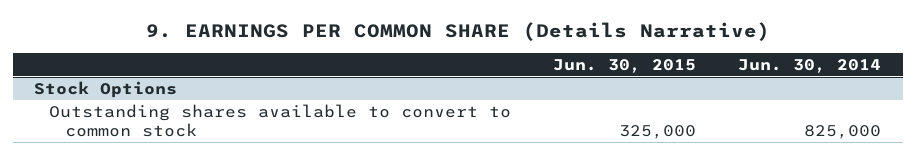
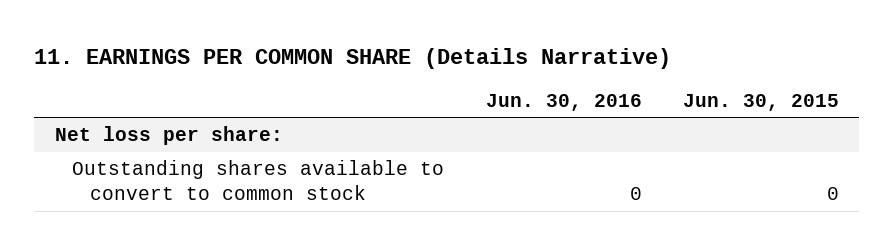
- 9. EARNINGS PER COMMON SHARE (Details Narrative)
+ 11. EARNINGS PER COMMON SHARE (Details Narrative)
- | Jun. 30, 2015 | Jun. 30, 2014
+ | Jun. 30, 2016 | Jun. 30, 2015
- Stock Options
- Outstanding shares available to convert to common stock | 325,000 | 825,000
+ Net loss per share:
+ Outstanding shares available to convert to common stock | 0 | 0

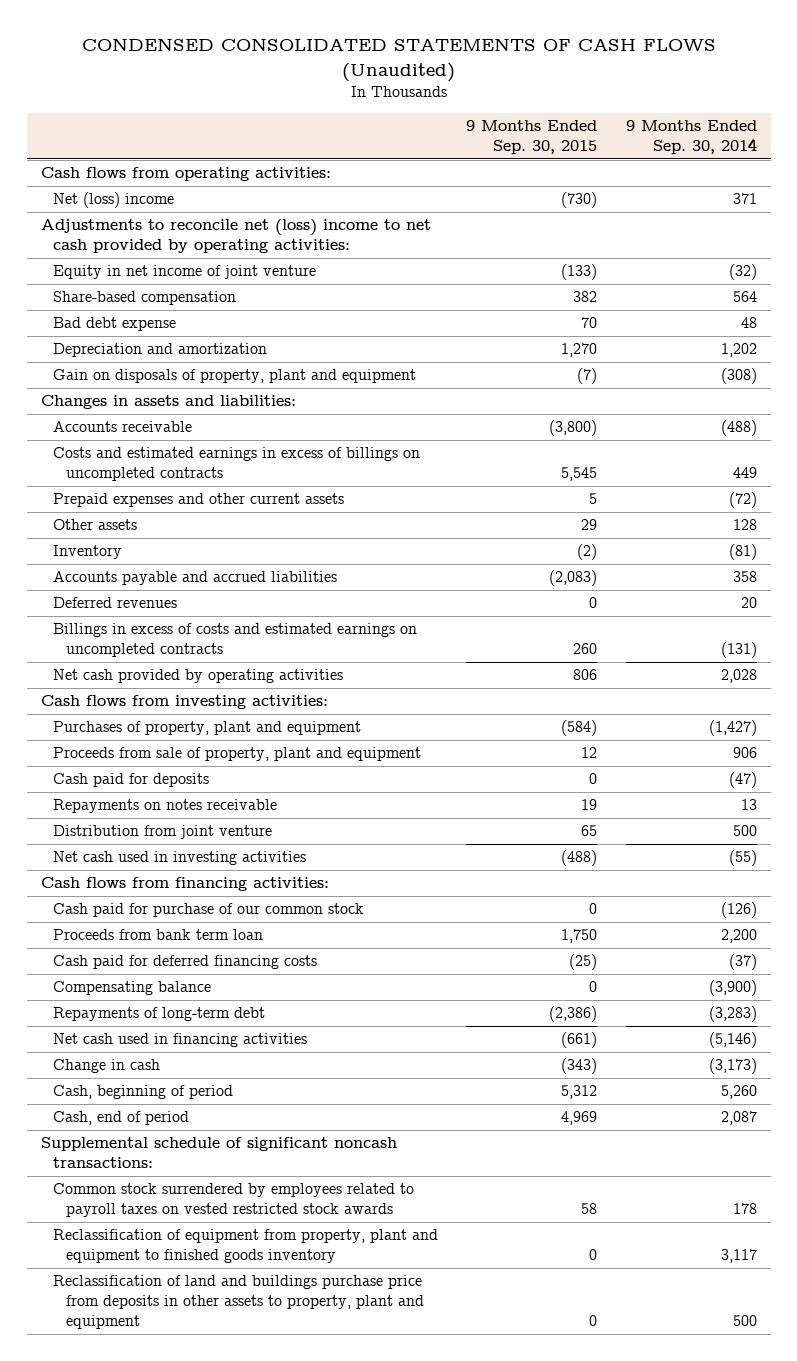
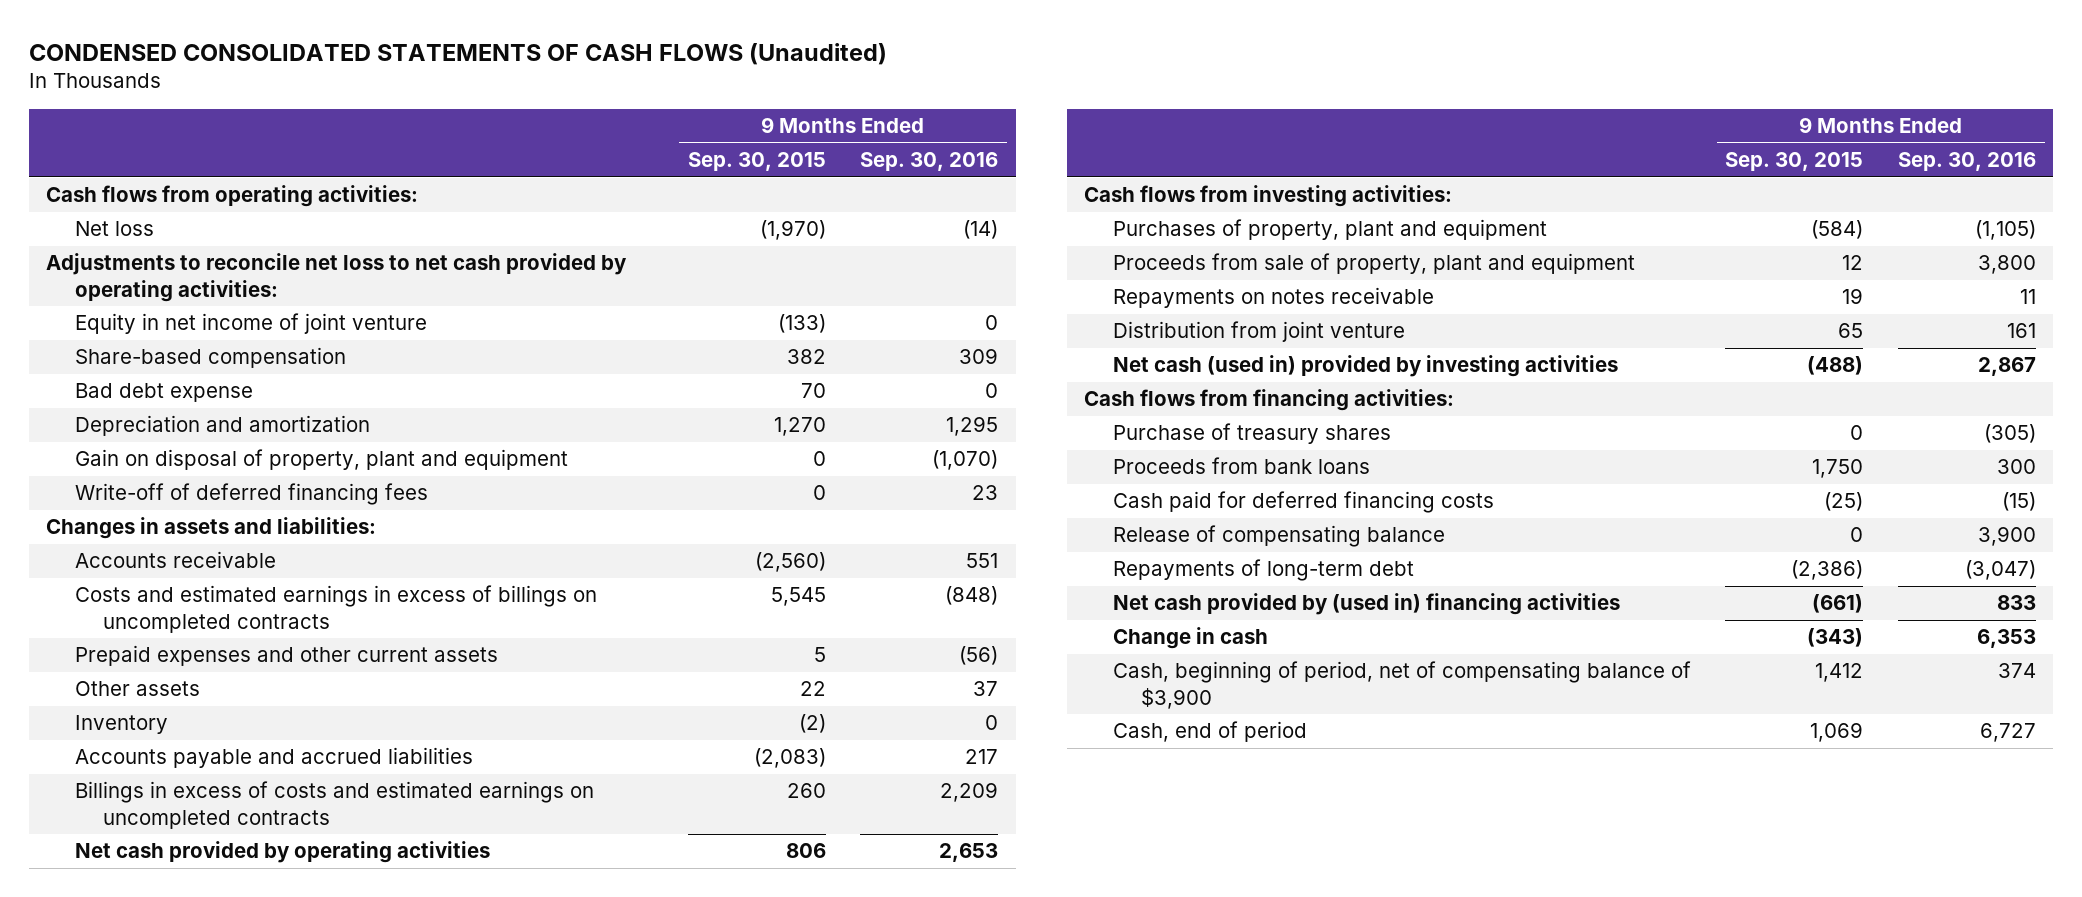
- | 9 Months Ended Sep. 30, 2015 | 9 Months Ended Sep. 30, 2014
+ | 9 Months Ended Sep. 30, 2015 | 9 Months Ended Sep. 30, 2016
- Net (loss) income | (730) | 371
- Adjustments to reconcile net (loss) income to net cash provided by operating activities:
+ Net loss | (1,970) | (14)
+ Adjustments to reconcile net loss to net cash provided by operating activities:
- Gain on disposals of property, plant and equipment | (7) | (308)
+ Gain on disposal of property, plant and equipment | 0 | (1,070)
+ Write-off of deferred financing fees | 0 | 23
- Accounts receivable | (3,800) | (488)
+ Accounts receivable | (2,560) | 551
- Other assets | 29 | 128
+ Other assets | 22 | 37
- Deferred revenues | 0 | 20
- Cash paid for deposits | 0 | (47)
- Net cash used in investing activities | (488) | (55)
+ Net cash (used in) provided by investing activities | (488) | 2,867
- Cash paid for purchase of our common stock | 0 | (126)
- Proceeds from bank term loan | 1,750 | 2,200
+ Purchase of treasury shares | 0 | (305)
+ Proceeds from bank loans | 1,750 | 300
- Compensating balance | 0 | (3,900)
+ Release of compensating balance | 0 | 3,900
- Net cash used in financing activities | (661) | (5,146)
+ Net cash provided by (used in) financing activities | (661) | 833
- Cash, beginning of period | 5,312 | 5,260
- Cash, end of period | 4,969 | 2,087
- Supplemental schedule of significant noncash transactions:
- Common stock surrendered by employees related to payroll taxes on vested restricted stock awards | 58 | 178
- Reclassification of equipment from property, plant and equipment to finished goods inventory | 0 | 3,117
- Reclassification of land and buildings purchase price from deposits in other assets to property, plant and equipment | 0 | 500
+ Cash, beginning of period, net of compensating balance of $3,900 | 1,412 | 374
+ Cash, end of period | 1,069 | 6,727

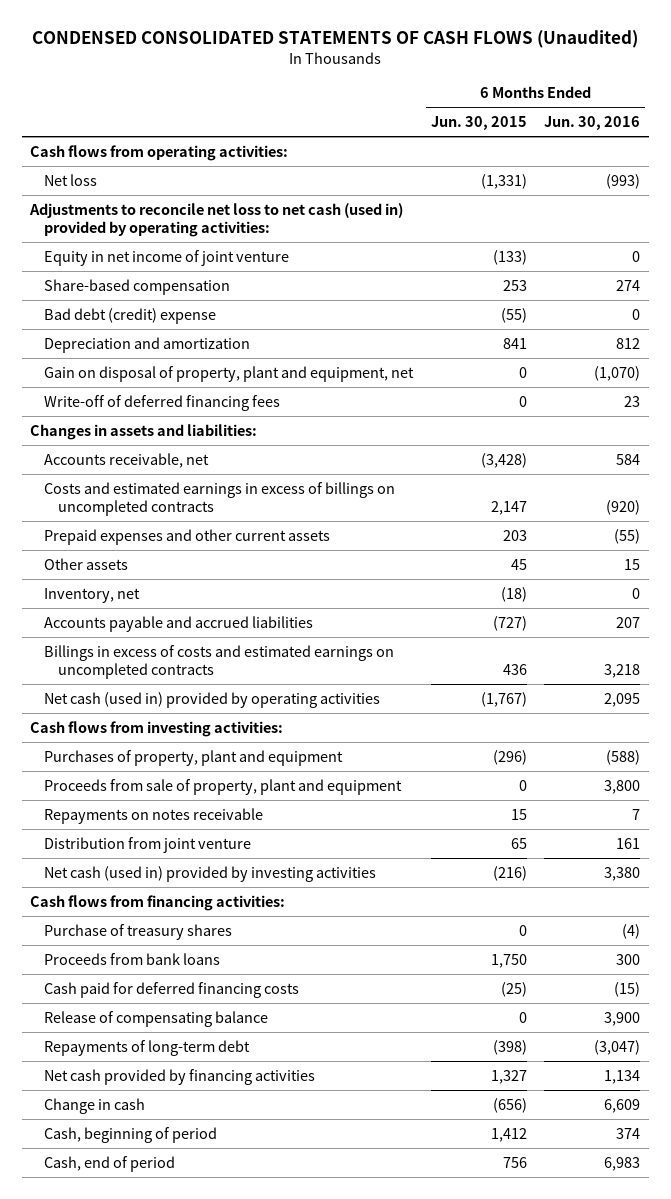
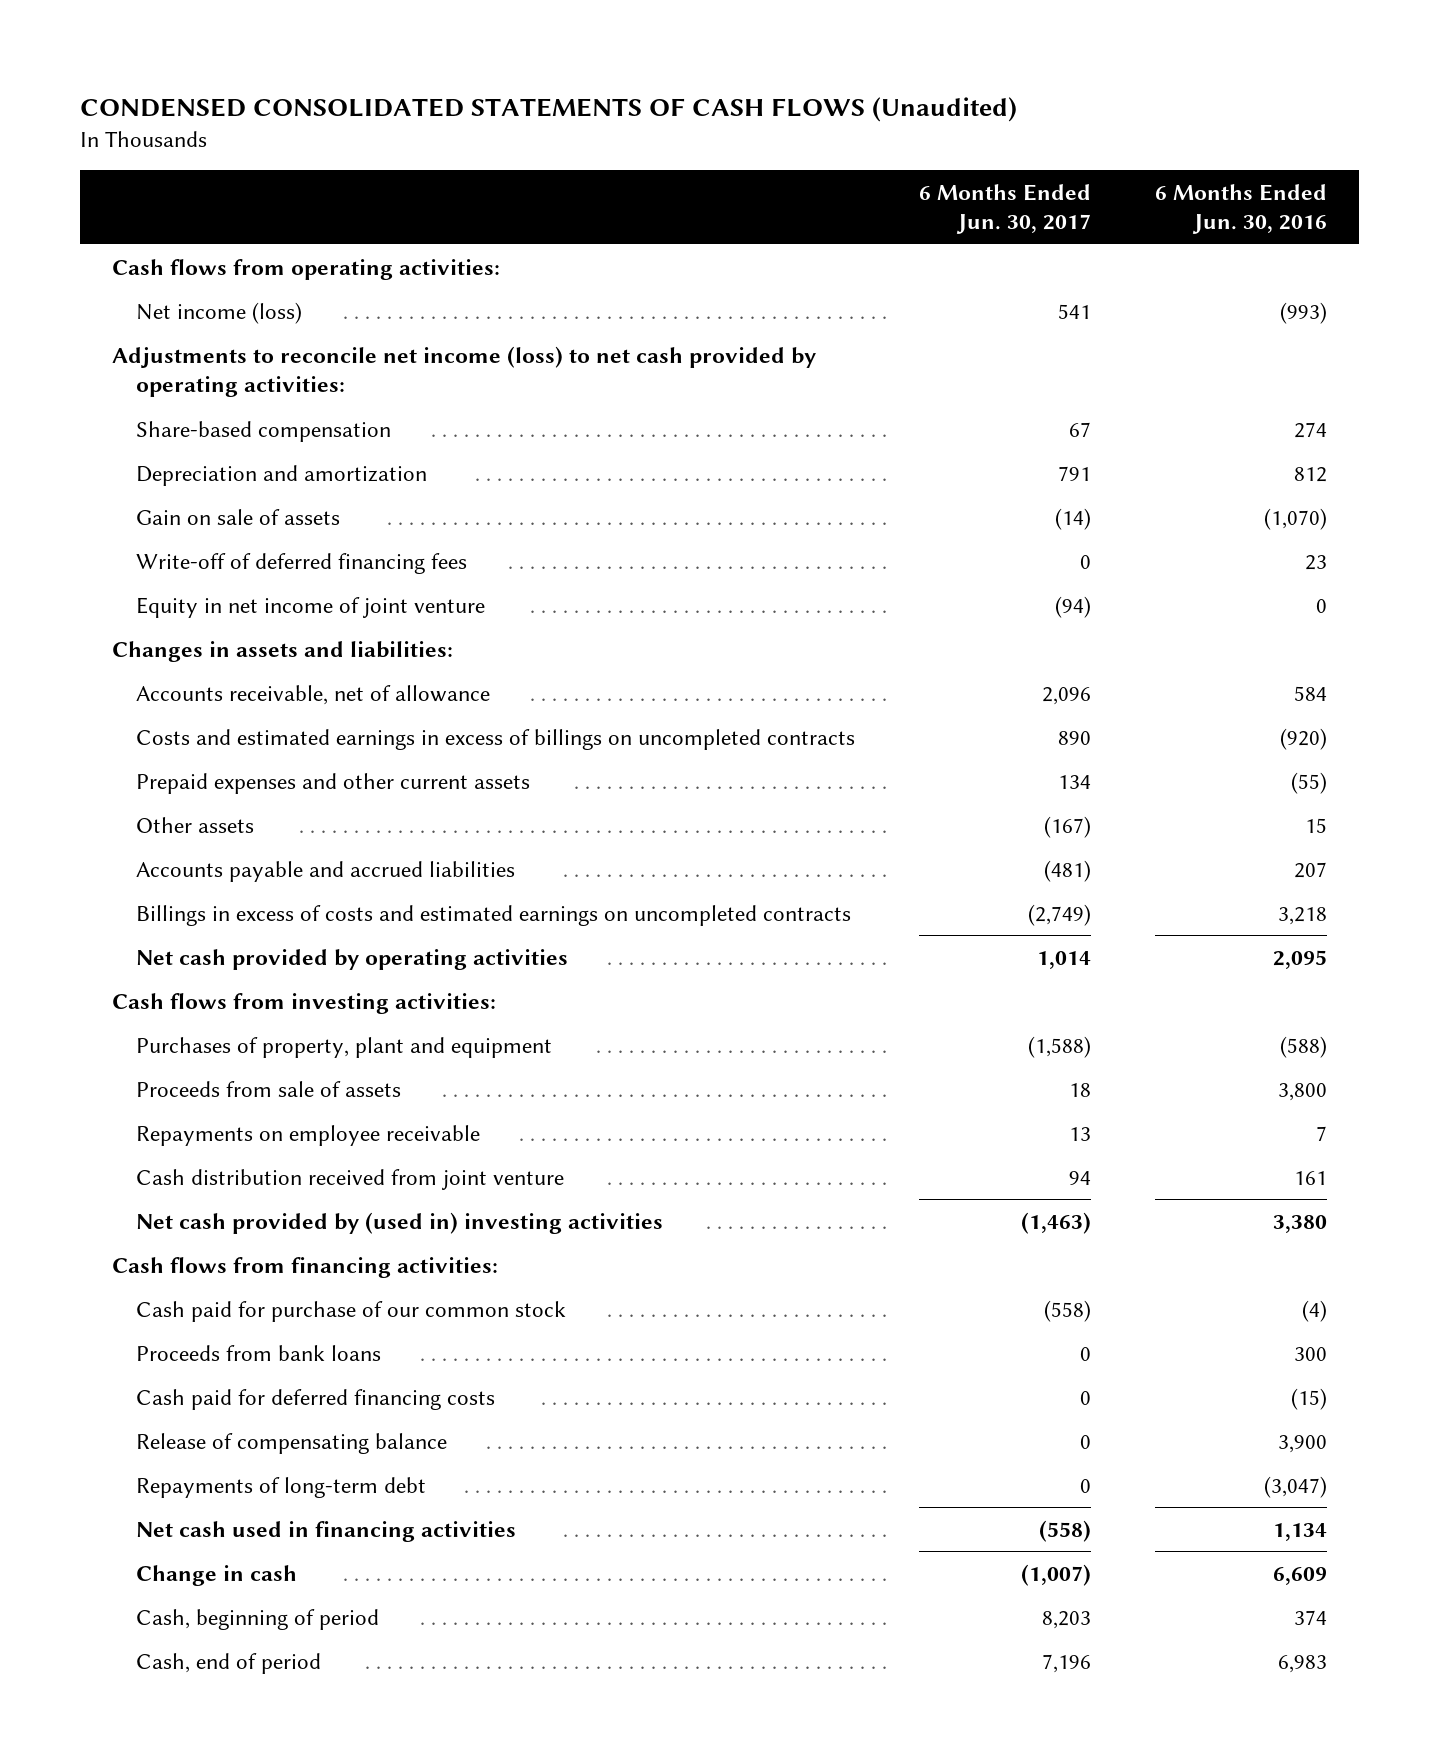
- | 6 Months Ended Jun. 30, 2015 | 6 Months Ended Jun. 30, 2016
+ | 6 Months Ended Jun. 30, 2017 | 6 Months Ended Jun. 30, 2016
- Net loss | (1,331) | (993)
- Adjustments to reconcile net loss to net cash (used in) provided by operating activities:
+ Net income (loss) | 541 | (993)
+ Adjustments to reconcile net income (loss) to net cash provided by operating activities:
- Bad debt (credit) expense | (55) | 0
- Gain on disposal of property, plant and equipment, net | 0 | (1,070)
+ Gain on sale of assets | (14) | (1,070)
moved down: Equity in net income of joint venture | (94) | 0
- Accounts receivable, net | (3,428) | 584
+ Accounts receivable, net of allowance | 2,096 | 584
- Inventory, net | (18) | 0
- Net cash (used in) provided by operating activities | (1,767) | 2,095
+ Net cash provided by operating activities | 1,014 | 2,095
- Proceeds from sale of property, plant and equipment | 0 | 3,800
- Repayments on notes receivable | 15 | 7
- Distribution from joint venture | 65 | 161
- Net cash (used in) provided by investing activities | (216) | 3,380
+ Proceeds from sale of assets | 18 | 3,800
+ Repayments on employee receivable | 13 | 7
+ Cash distribution received from joint venture | 94 | 161
+ Net cash provided by (used in) investing activities | (1,463) | 3,380
- Purchase of treasury shares | 0 | (4)
+ Cash paid for purchase of our common stock | (558) | (4)
- Net cash provided by financing activities | 1,327 | 1,134
+ Net cash used in financing activities | (558) | 1,134

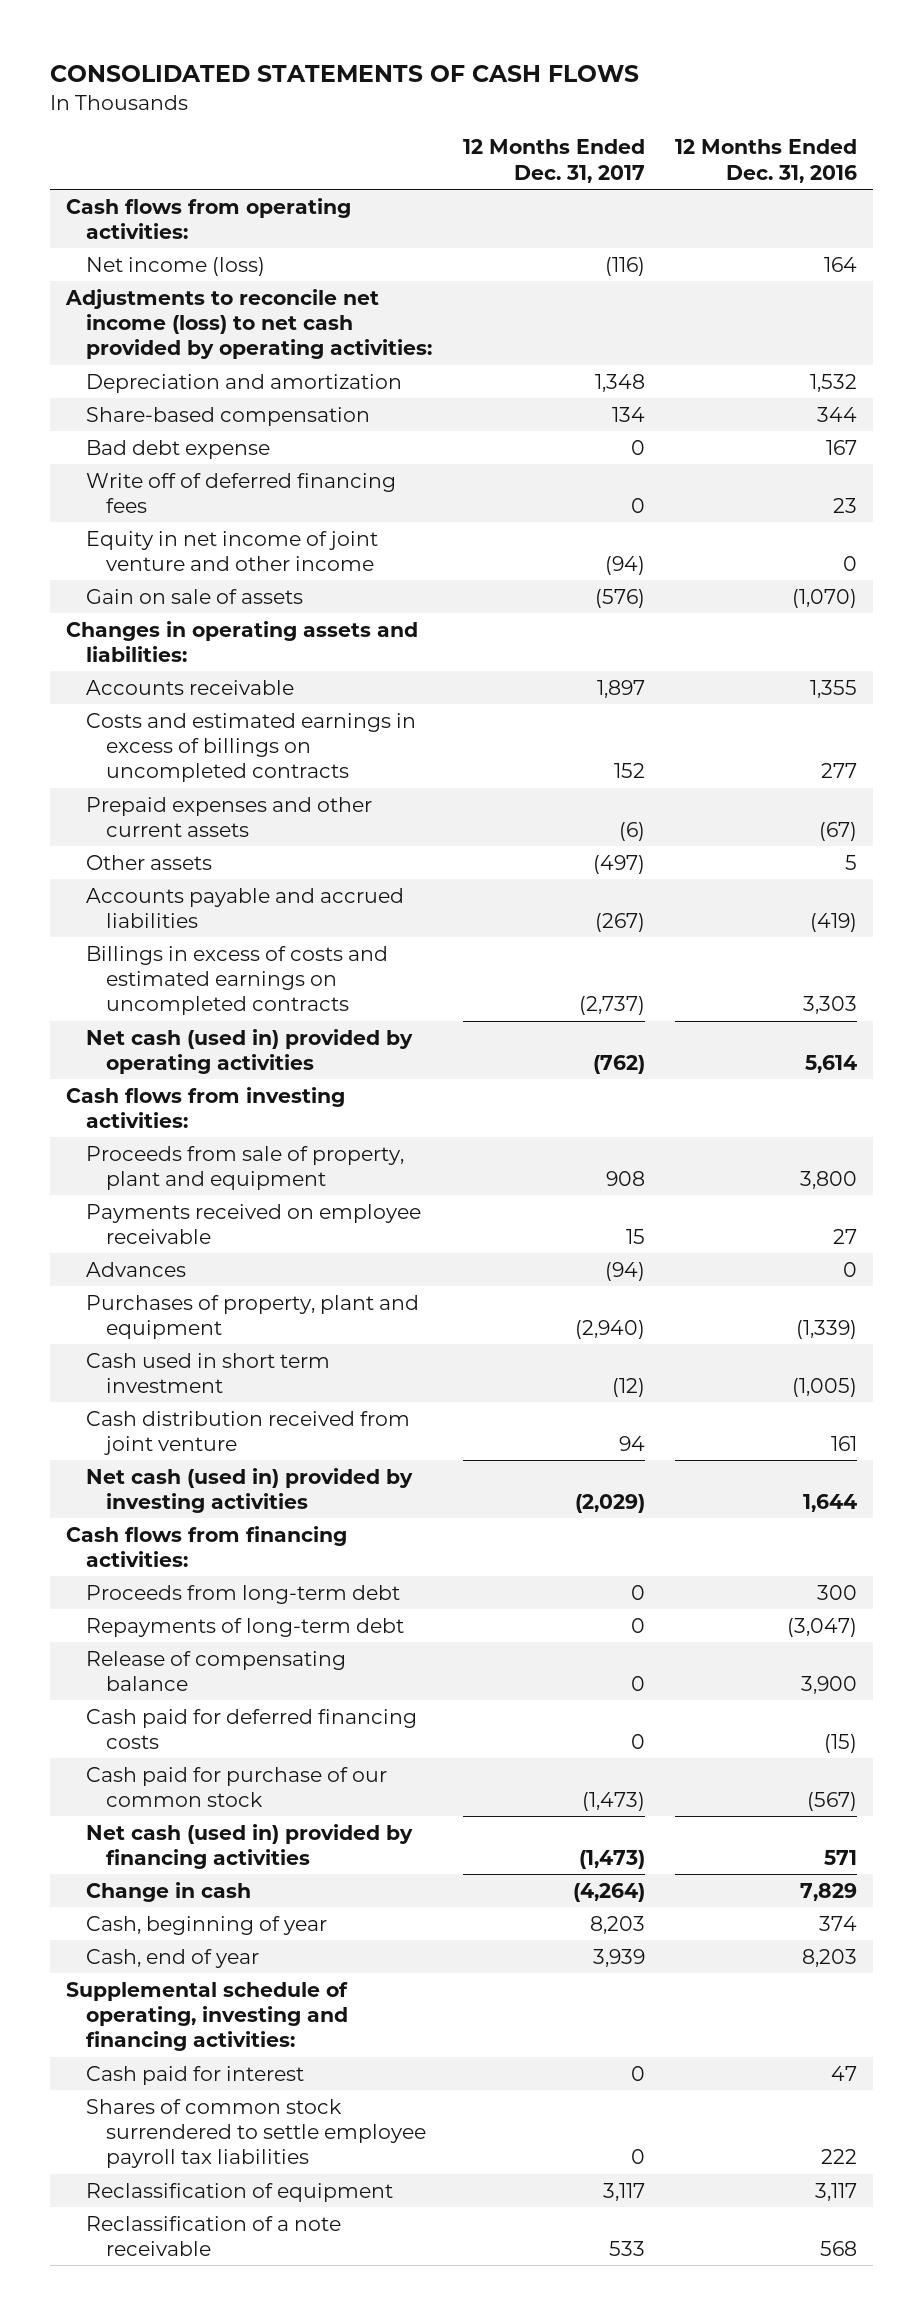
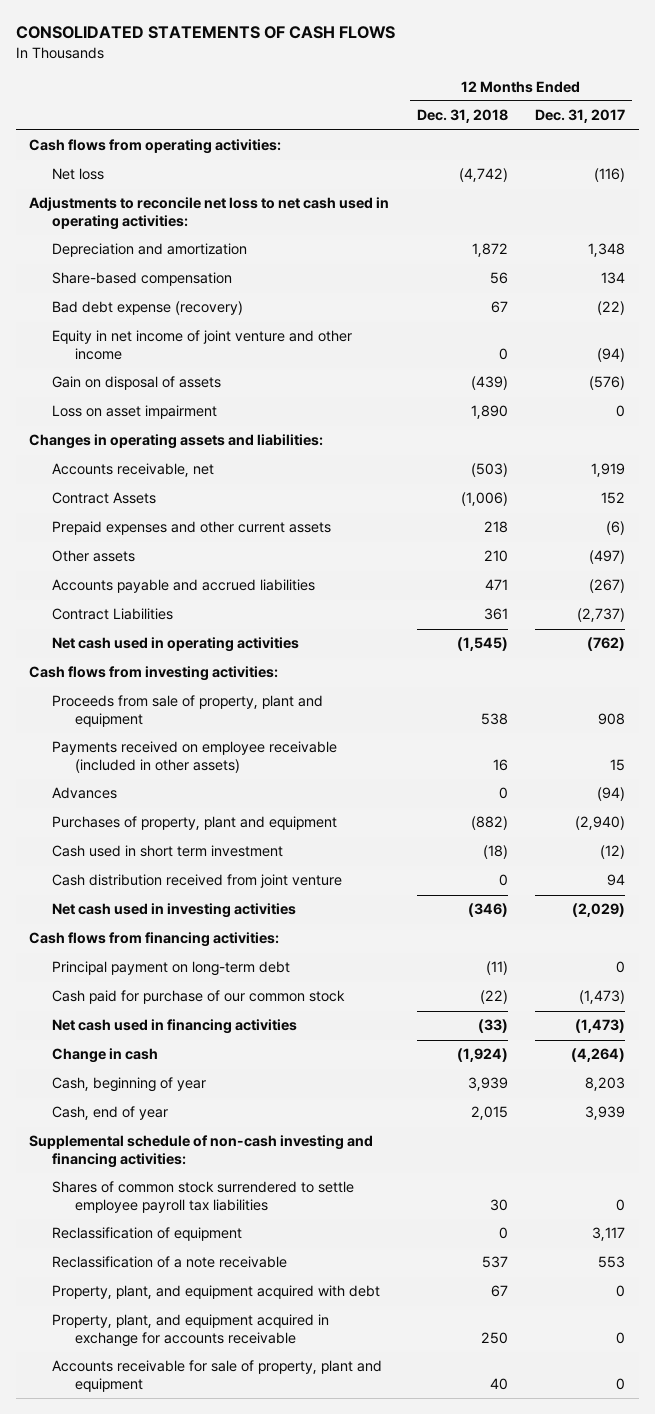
- | 12 Months Ended Dec. 31, 2017 | 12 Months Ended Dec. 31, 2016
+ | 12 Months Ended Dec. 31, 2018 | 12 Months Ended Dec. 31, 2017
- Net income (loss) | (116) | 164
- Adjustments to reconcile net income (loss) to net cash provided by operating activities:
+ Net loss | (4,742) | (116)
+ Adjustments to reconcile net loss to net cash used in operating activities:
- Bad debt expense | 0 | 167
- Write off of deferred financing fees | 0 | 23
+ Bad debt expense (recovery) | 67 | (22)
- Gain on sale of assets | (576) | (1,070)
+ Gain on disposal of assets | (439) | (576)
+ Loss on asset impairment | 1,890 | 0
- Accounts receivable | 1,897 | 1,355
- Costs and estimated earnings in excess of billings on uncompleted contracts | 152 | 277
+ Accounts receivable, net | (503) | 1,919
+ Contract Assets | (1,006) | 152
- Billings in excess of costs and estimated earnings on uncompleted contracts | (2,737) | 3,303
- Net cash (used in) provided by operating activities | (762) | 5,614
+ Contract Liabilities | 361 | (2,737)
+ Net cash used in operating activities | (1,545) | (762)
- Payments received on employee receivable | 15 | 27
+ Payments received on employee receivable (included in other assets) | 16 | 15
- Net cash (used in) provided by investing activities | (2,029) | 1,644
+ Net cash used in investing activities | (346) | (2,029)
- Proceeds from long-term debt | 0 | 300
- Repayments of long-term debt | 0 | (3,047)
- Release of compensating balance | 0 | 3,900
- Cash paid for deferred financing costs | 0 | (15)
+ Principal payment on long-term debt | (11) | 0
- Net cash (used in) provided by financing activities | (1,473) | 571
+ Net cash used in financing activities | (33) | (1,473)
- Supplemental schedule of operating, investing and financing activities:
- Cash paid for interest | 0 | 47
+ Supplemental schedule of non-cash investing and financing activities:
- Reclassification of a note receivable | 533 | 568
+ Reclassification of a note receivable | 537 | 553
+ Property, plant, and equipment acquired with debt | 67 | 0
+ Property, plant, and equipment acquired in exchange for accounts receivable | 250 | 0
+ Accounts receivable for sale of property, plant and equipment | 40 | 0

